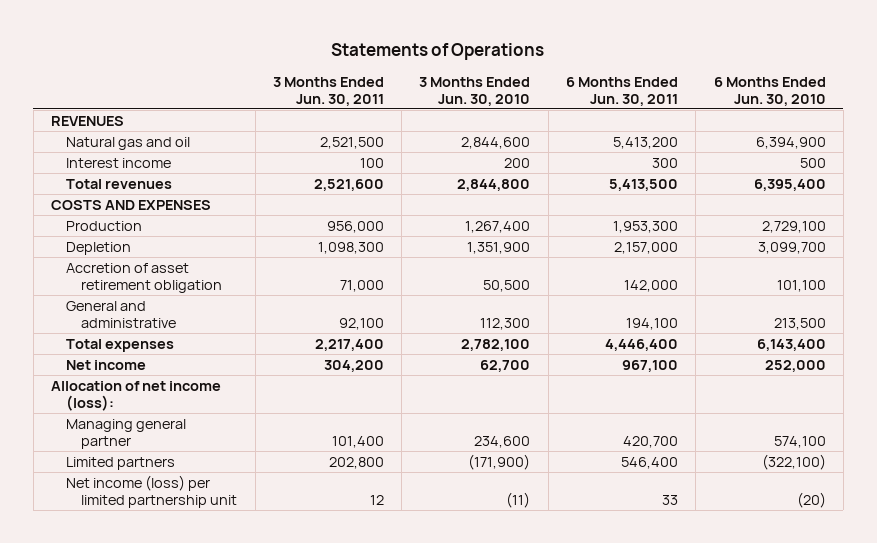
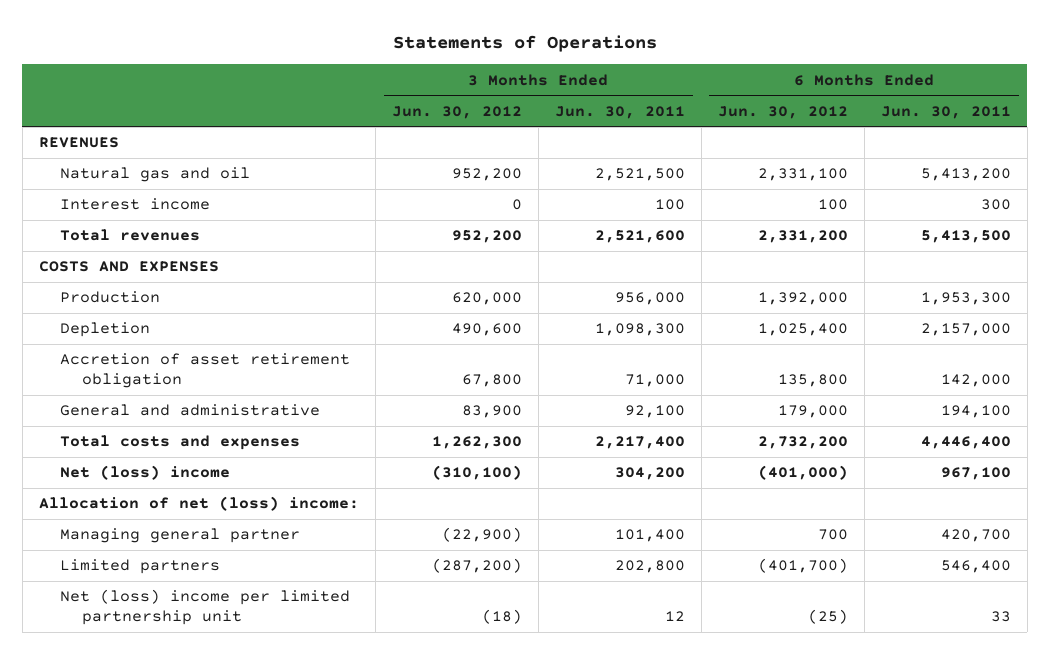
- | 3 Months Ended Jun. 30, 2011 | 3 Months Ended Jun. 30, 2010 | 6 Months Ended Jun. 30, 2011 | 6 Months Ended Jun. 30, 2010
+ | 3 Months Ended Jun. 30, 2012 | 3 Months Ended Jun. 30, 2011 | 6 Months Ended Jun. 30, 2012 | 6 Months Ended Jun. 30, 2011
- Total expenses | 2,217,400 | 2,782,100 | 4,446,400 | 6,143,400
- Net income | 304,200 | 62,700 | 967,100 | 252,000
- Allocation of net income (loss):
+ Total costs and expenses | 1,262,300 | 2,217,400 | 2,732,200 | 4,446,400
+ Net (loss) income | (310,100) | 304,200 | (401,000) | 967,100
+ Allocation of net (loss) income:
- Net income (loss) per limited partnership unit | 12 | (11) | 33 | (20)
+ Net (loss) income per limited partnership unit | (18) | 12 | (25) | 33

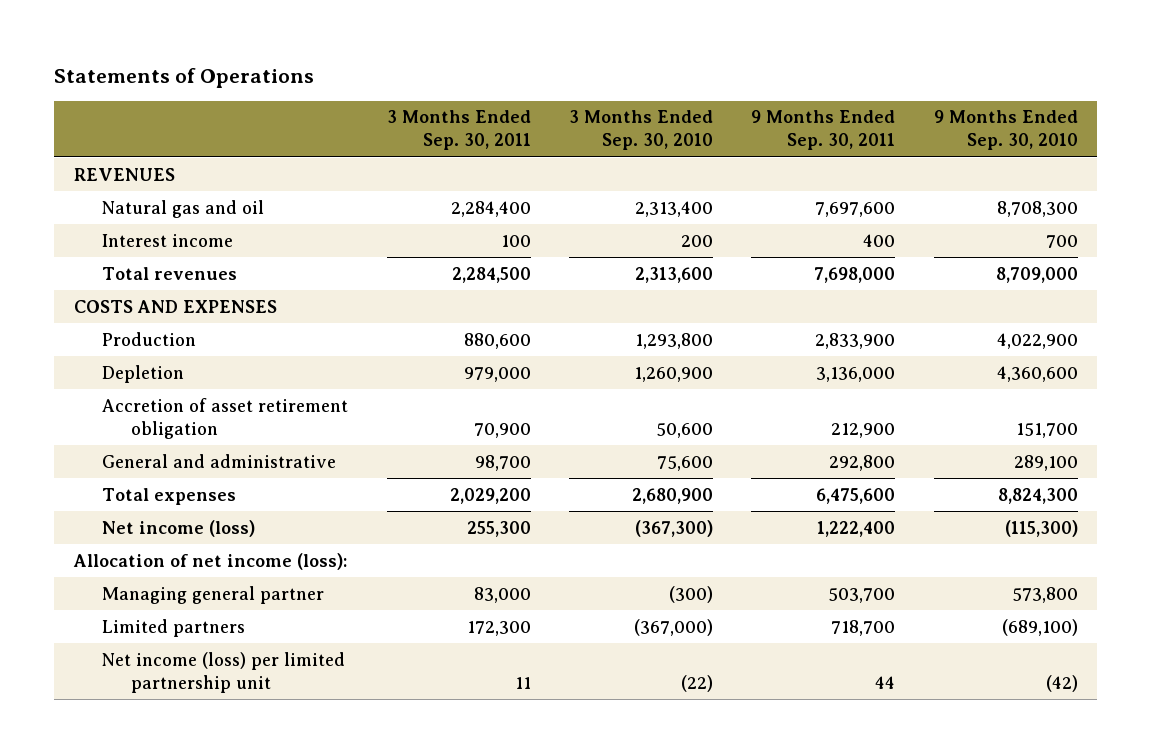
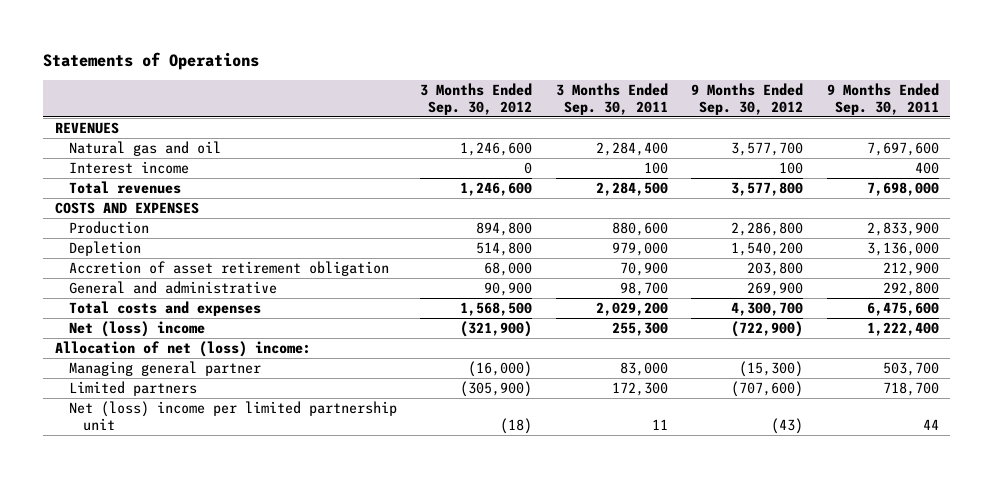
- | 3 Months Ended Sep. 30, 2011 | 3 Months Ended Sep. 30, 2010 | 9 Months Ended Sep. 30, 2011 | 9 Months Ended Sep. 30, 2010
+ | 3 Months Ended Sep. 30, 2012 | 3 Months Ended Sep. 30, 2011 | 9 Months Ended Sep. 30, 2012 | 9 Months Ended Sep. 30, 2011
- Total expenses | 2,029,200 | 2,680,900 | 6,475,600 | 8,824,300
- Net income (loss) | 255,300 | (367,300) | 1,222,400 | (115,300)
- Allocation of net income (loss):
+ Total costs and expenses | 1,568,500 | 2,029,200 | 4,300,700 | 6,475,600
+ Net (loss) income | (321,900) | 255,300 | (722,900) | 1,222,400
+ Allocation of net (loss) income:
- Net income (loss) per limited partnership unit | 11 | (22) | 44 | (42)
+ Net (loss) income per limited partnership unit | (18) | 11 | (43) | 44

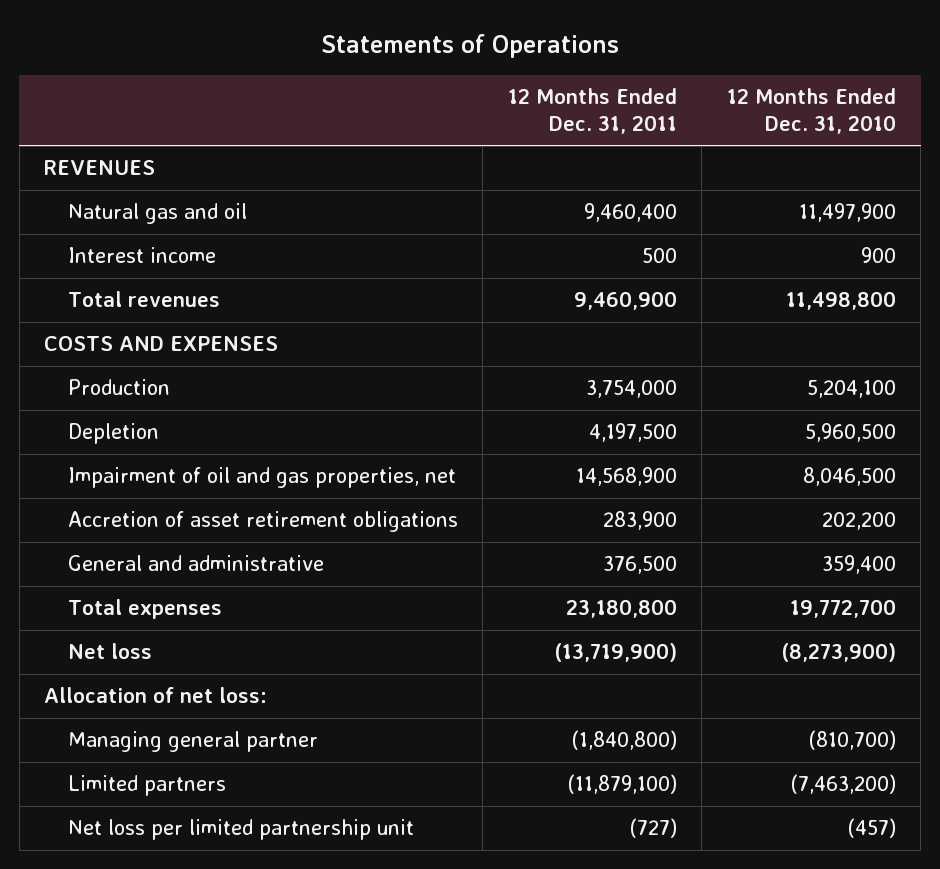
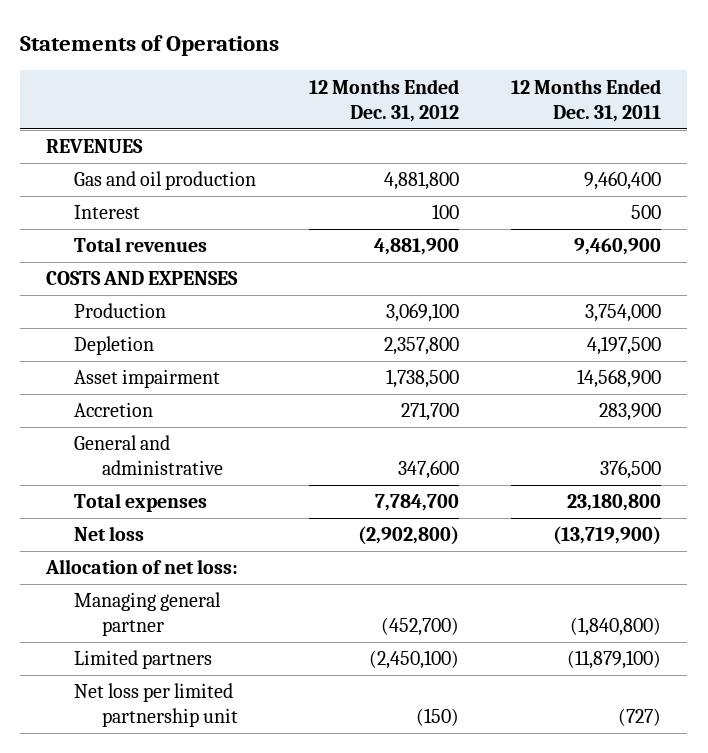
- | 12 Months Ended Dec. 31, 2011 | 12 Months Ended Dec. 31, 2010
+ | 12 Months Ended Dec. 31, 2012 | 12 Months Ended Dec. 31, 2011
- Natural gas and oil | 9,460,400 | 11,497,900
- Interest income | 500 | 900
+ Gas and oil production | 4,881,800 | 9,460,400
+ Interest | 100 | 500
- Impairment of oil and gas properties, net | 14,568,900 | 8,046,500
- Accretion of asset retirement obligations | 283,900 | 202,200
+ Asset impairment | 1,738,500 | 14,568,900
+ Accretion | 271,700 | 283,900

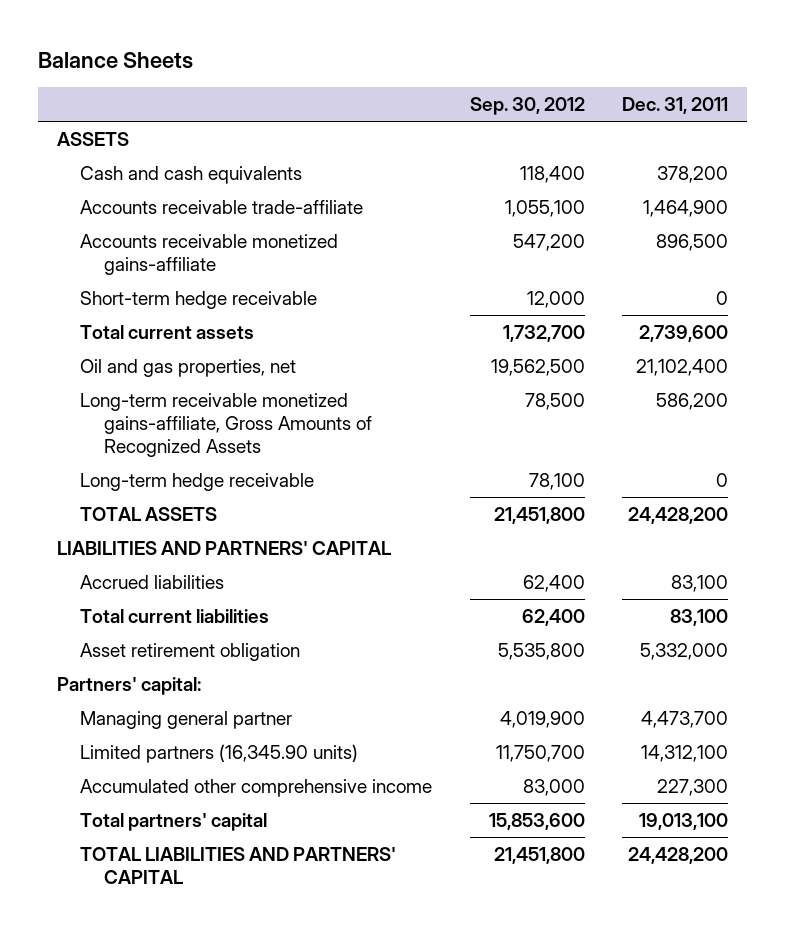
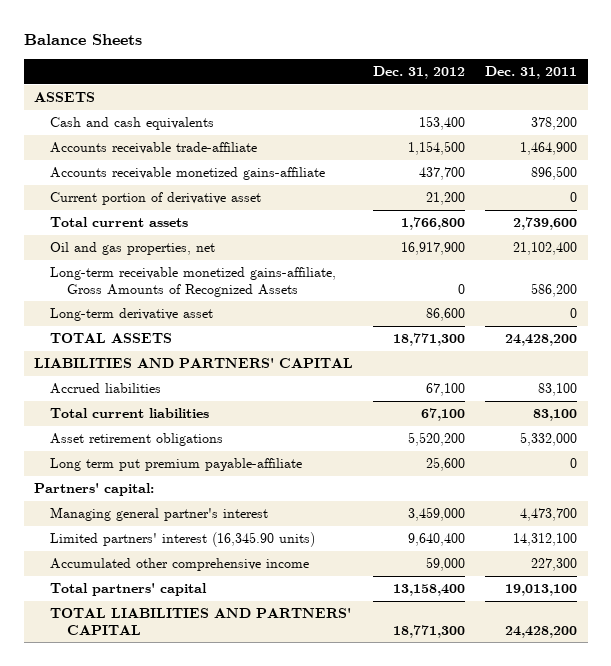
- | Sep. 30, 2012 | Dec. 31, 2011
+ | Dec. 31, 2012 | Dec. 31, 2011
- Short-term hedge receivable | 12,000 | 0
+ Current portion of derivative asset | 21,200 | 0
- Long-term hedge receivable | 78,100 | 0
+ Long-term derivative asset | 86,600 | 0
- Asset retirement obligation | 5,535,800 | 5,332,000
+ Asset retirement obligations | 5,520,200 | 5,332,000
+ Long term put premium payable-affiliate | 25,600 | 0
- Managing general partner | 4,019,900 | 4,473,700
- Limited partners (16,345.90 units) | 11,750,700 | 14,312,100
+ Managing general partner's interest | 3,459,000 | 4,473,700
+ Limited partners' interest (16,345.90 units) | 9,640,400 | 14,312,100

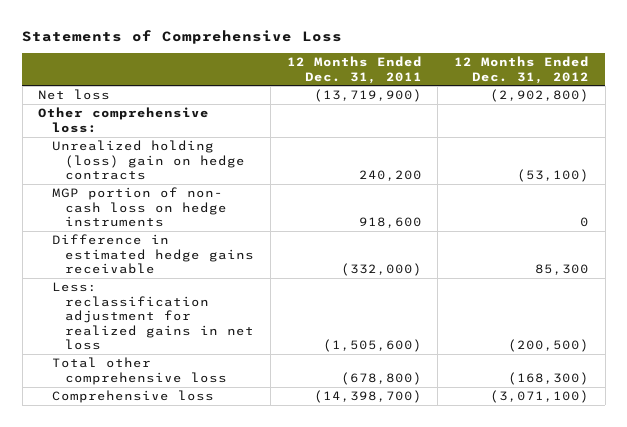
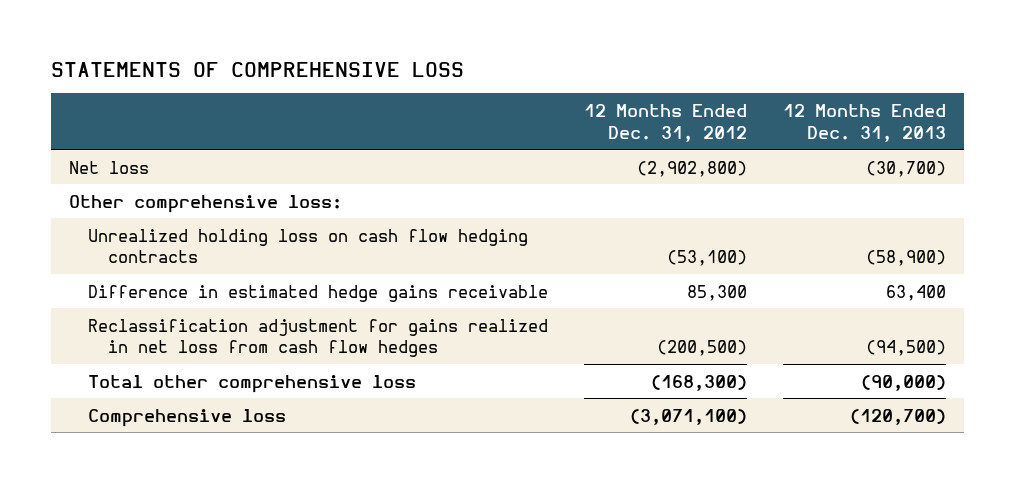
- Statements of Comprehensive Loss
+ STATEMENTS OF COMPREHENSIVE LOSS
- | 12 Months Ended Dec. 31, 2011 | 12 Months Ended Dec. 31, 2012
+ | 12 Months Ended Dec. 31, 2012 | 12 Months Ended Dec. 31, 2013
- Unrealized holding (loss) gain on hedge contracts | 240,200 | (53,100)
- MGP portion of non- cash loss on hedge instruments | 918,600 | 0
+ Unrealized holding loss on cash flow hedging contracts | (53,100) | (58,900)
- Less: reclassification adjustment for realized gains in net loss | (1,505,600) | (200,500)
+ Reclassification adjustment for gains realized in net loss from cash flow hedges | (200,500) | (94,500)

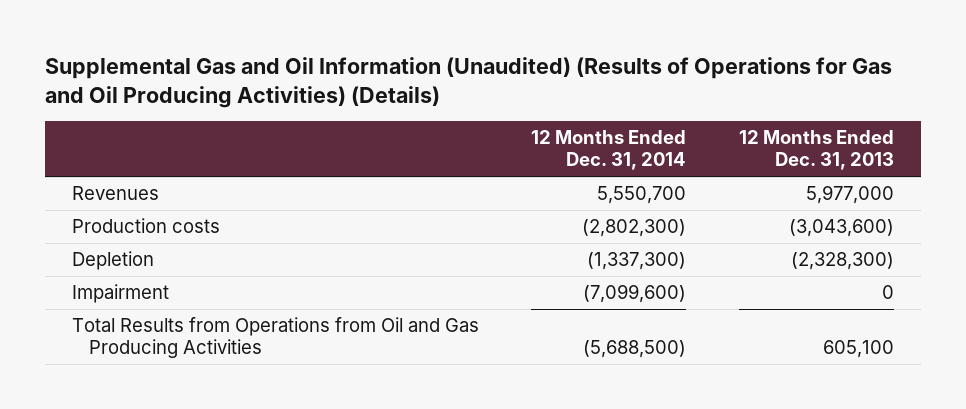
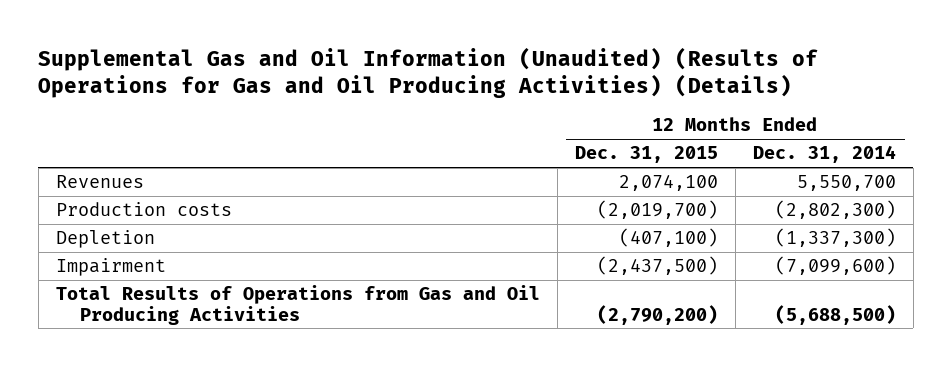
- | 12 Months Ended Dec. 31, 2014 | 12 Months Ended Dec. 31, 2013
+ | 12 Months Ended Dec. 31, 2015 | 12 Months Ended Dec. 31, 2014
- Total Results from Operations from Oil and Gas Producing Activities | (5,688,500) | 605,100
+ Total Results of Operations from Gas and Oil Producing Activities | (2,790,200) | (5,688,500)

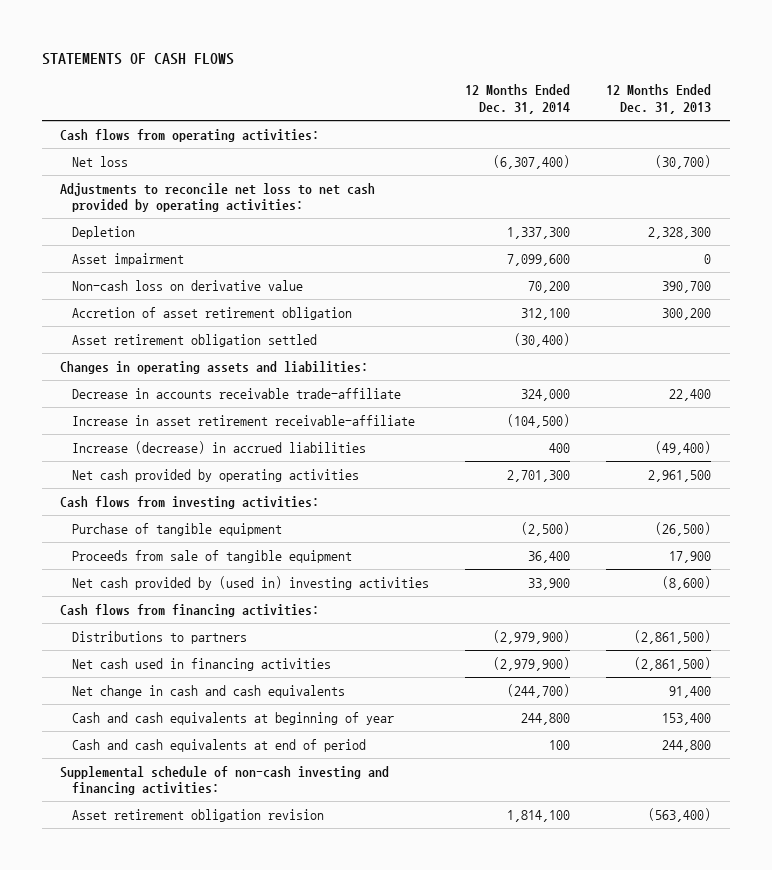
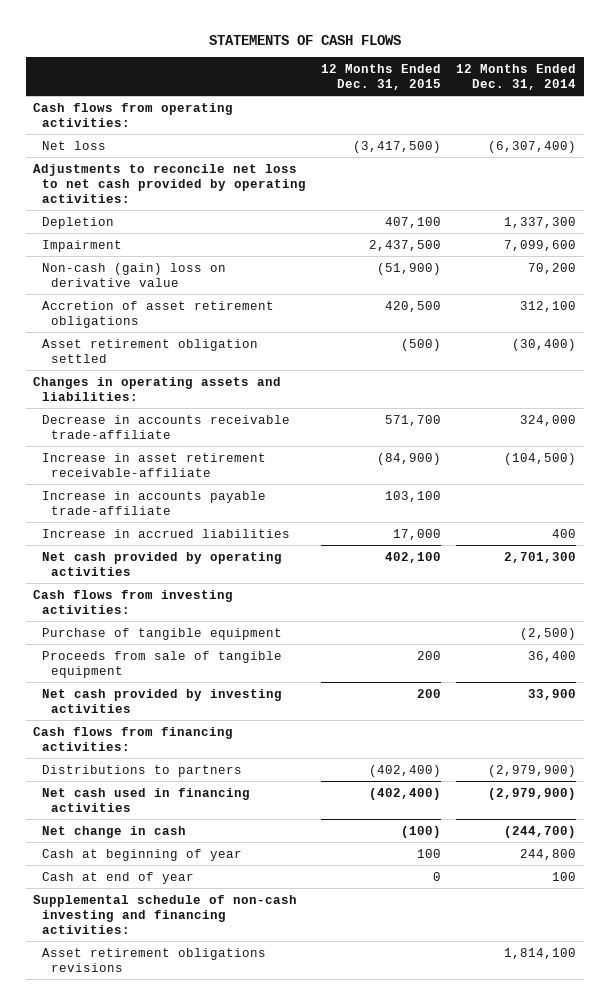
- | 12 Months Ended Dec. 31, 2014 | 12 Months Ended Dec. 31, 2013
+ | 12 Months Ended Dec. 31, 2015 | 12 Months Ended Dec. 31, 2014
- Asset impairment | 7,099,600 | 0
- Non-cash loss on derivative value | 70,200 | 390,700
- Accretion of asset retirement obligation | 312,100 | 300,200
+ Impairment | 2,437,500 | 7,099,600
+ Non-cash (gain) loss on derivative value | (51,900) | 70,200
+ Accretion of asset retirement obligations | 420,500 | 312,100
- Increase (decrease) in accrued liabilities | 400 | (49,400)
+ Increase in accounts payable trade-affiliate | 103,100 |
+ Increase in accrued liabilities | 17,000 | 400
- Net cash provided by (used in) investing activities | 33,900 | (8,600)
+ Net cash provided by investing activities | 200 | 33,900
- Net change in cash and cash equivalents | (244,700) | 91,400
- Cash and cash equivalents at beginning of year | 244,800 | 153,400
- Cash and cash equivalents at end of period | 100 | 244,800
+ Net change in cash | (100) | (244,700)
+ Cash at beginning of year | 100 | 244,800
+ Cash at end of year | 0 | 100
- Asset retirement obligation revision | 1,814,100 | (563,400)
+ Asset retirement obligations revisions | | 1,814,100

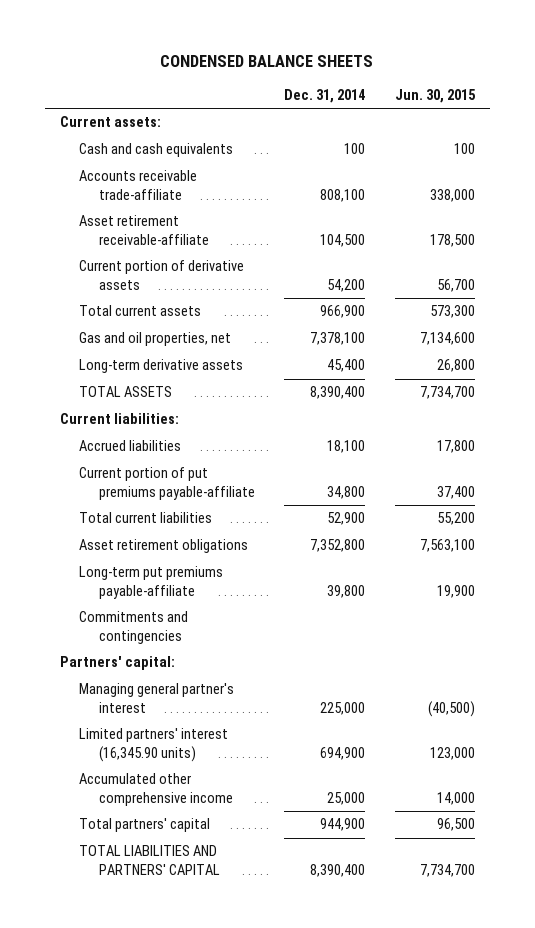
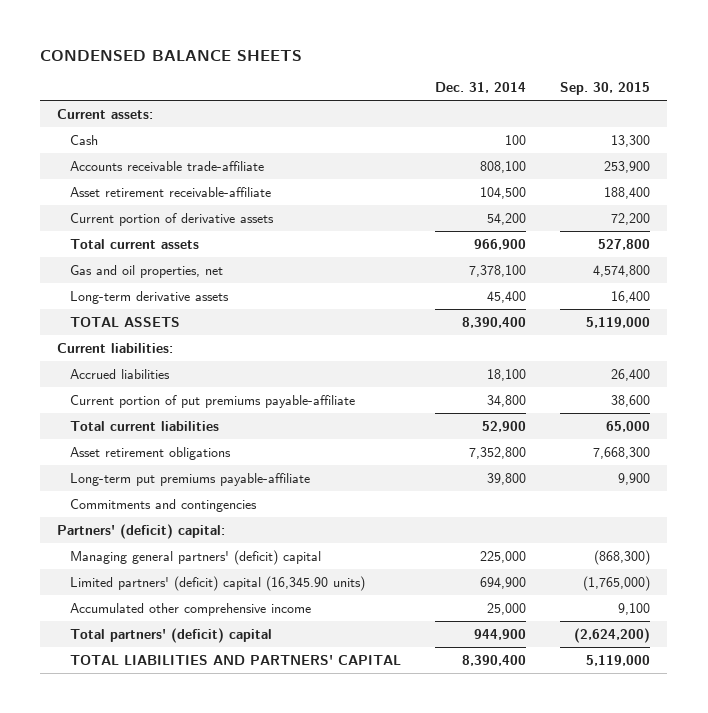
- | Dec. 31, 2014 | Jun. 30, 2015
+ | Dec. 31, 2014 | Sep. 30, 2015
- Cash and cash equivalents | 100 | 100
+ Cash | 100 | 13,300
- Partners' capital:
- Managing general partner's interest | 225,000 | (40,500)
- Limited partners' interest (16,345.90 units) | 694,900 | 123,000
+ Partners' (deficit) capital:
+ Managing general partners' (deficit) capital | 225,000 | (868,300)
+ Limited partners' (deficit) capital (16,345.90 units) | 694,900 | (1,765,000)
- Total partners' capital | 944,900 | 96,500
+ Total partners' (deficit) capital | 944,900 | (2,624,200)

